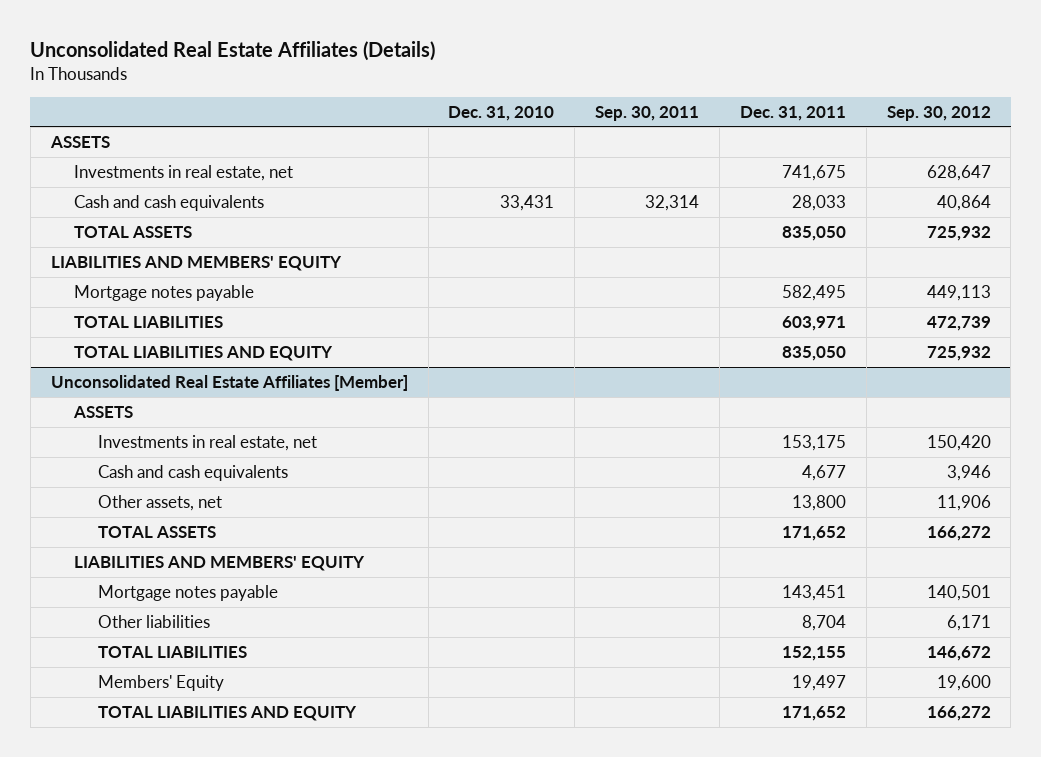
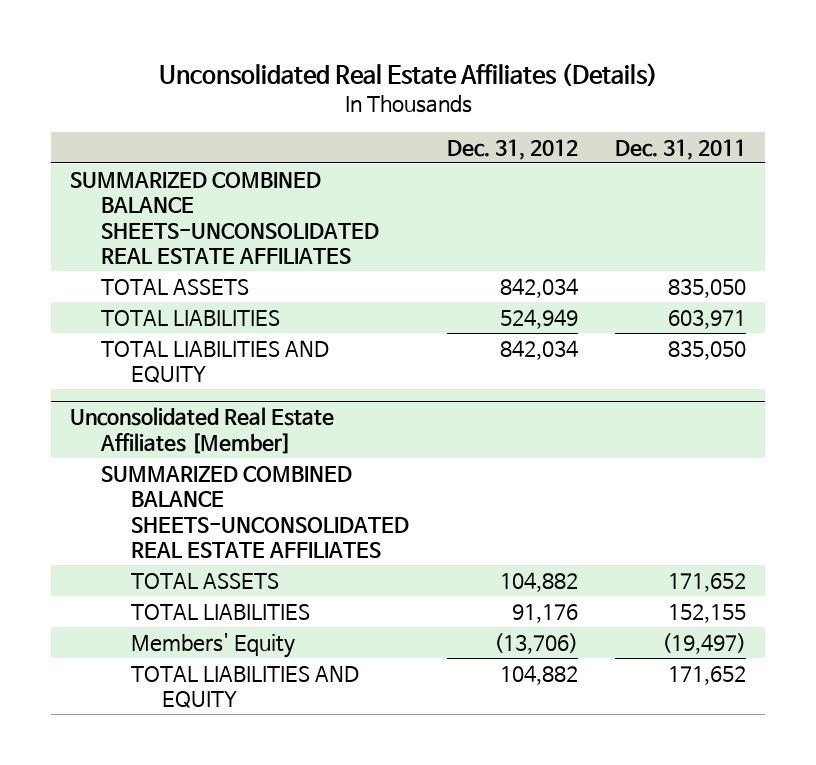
- | Dec. 31, 2010 | Sep. 30, 2011 | Dec. 31, 2011 | Sep. 30, 2012
+ | Dec. 31, 2012 | Dec. 31, 2011
- ASSETS
- Investments in real estate, net | | | 741,675 | 628,647
- Cash and cash equivalents | 33,431 | 32,314 | 28,033 | 40,864
+ SUMMARIZED COMBINED BALANCE SHEETS-UNCONSOLIDATED REAL ESTATE AFFILIATES
- LIABILITIES AND MEMBERS' EQUITY
- Mortgage notes payable | | | 582,495 | 449,113
@ Unconsolidated Real Estate Affiliates [Member]
- ASSETS
- Investments in real estate, net | | | 153,175 | 150,420
- Cash and cash equivalents | | | 4,677 | 3,946
- Other assets, net | | | 13,800 | 11,906
+ SUMMARIZED COMBINED BALANCE SHEETS-UNCONSOLIDATED REAL ESTATE AFFILIATES
- LIABILITIES AND MEMBERS' EQUITY
- Mortgage notes payable | | | 143,451 | 140,501
- Other liabilities | | | 8,704 | 6,171
- Members' Equity | | | 19,497 | 19,600
+ Members' Equity | (13,706) | (19,497)

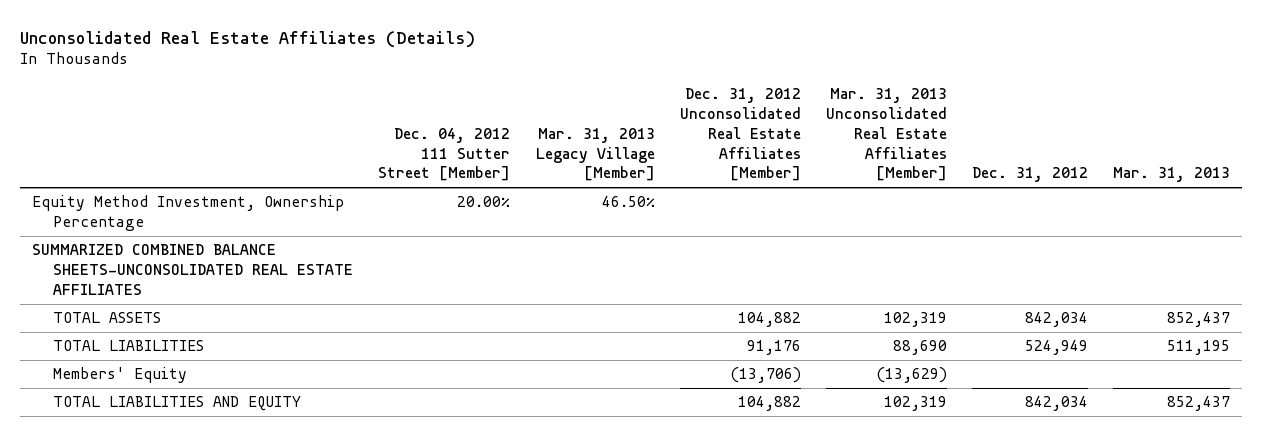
- | Dec. 31, 2012 | Dec. 31, 2011
+ | Dec. 04, 2012 111 Sutter Street [Member] | Mar. 31, 2013 Legacy Village [Member] | Dec. 31, 2012 Unconsolidated Real Estate Affiliates [Member] | Mar. 31, 2013 Unconsolidated Real Estate Affiliates [Member] | Dec. 31, 2012 | Mar. 31, 2013
+ Equity Method Investment, Ownership Percentage | 20.00% | 46.50% | | | |
+ Members' Equity | | | (13,706) | (13,629) | |
- Unconsolidated Real Estate Affiliates [Member]
- SUMMARIZED COMBINED BALANCE SHEETS-UNCONSOLIDATED REAL ESTATE AFFILIATES
- TOTAL ASSETS | 104,882 | 171,652
- TOTAL LIABILITIES | 91,176 | 152,155
- Members' Equity | (13,706) | (19,497)
- TOTAL LIABILITIES AND EQUITY | 104,882 | 171,652

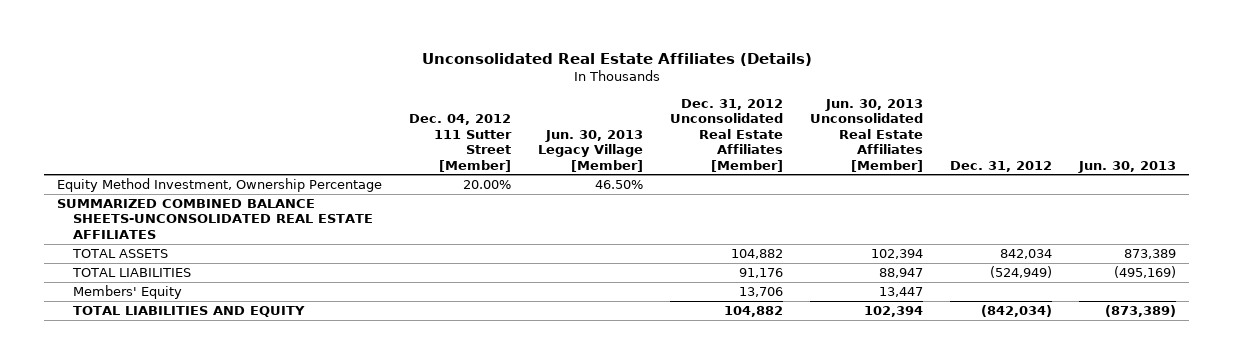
- | Dec. 04, 2012 111 Sutter Street [Member] | Mar. 31, 2013 Legacy Village [Member] | Dec. 31, 2012 Unconsolidated Real Estate Affiliates [Member] | Mar. 31, 2013 Unconsolidated Real Estate Affiliates [Member] | Dec. 31, 2012 | Mar. 31, 2013
+ | Dec. 04, 2012 111 Sutter Street [Member] | Jun. 30, 2013 Legacy Village [Member] | Dec. 31, 2012 Unconsolidated Real Estate Affiliates [Member] | Jun. 30, 2013 Unconsolidated Real Estate Affiliates [Member] | Dec. 31, 2012 | Jun. 30, 2013
- TOTAL LIABILITIES | | | 91,176 | 88,690 | 524,949 | 511,195
- Members' Equity | | | (13,706) | (13,629) | |
- TOTAL LIABILITIES AND EQUITY | | | 104,882 | 102,319 | 842,034 | 852,437
+ TOTAL LIABILITIES | | | 91,176 | 88,947 | (524,949) | (495,169)
+ Members' Equity | | | 13,706 | 13,447 | |
+ TOTAL LIABILITIES AND EQUITY | | | 104,882 | 102,394 | (842,034) | (873,389)

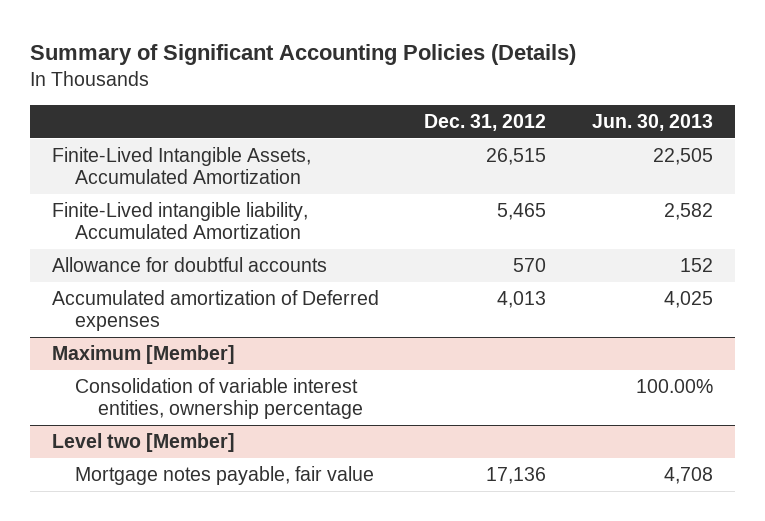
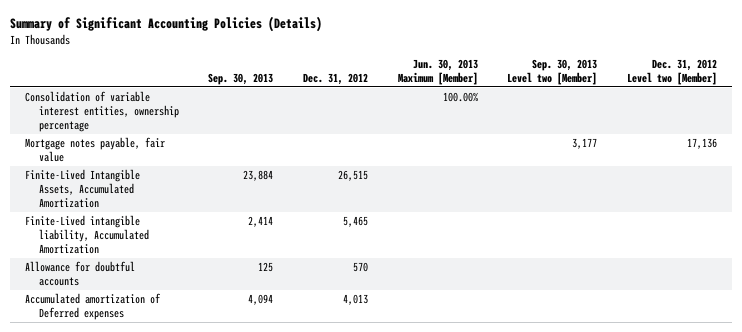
- | Dec. 31, 2012 | Jun. 30, 2013
+ | Sep. 30, 2013 | Dec. 31, 2012 | Jun. 30, 2013 Maximum [Member] | Sep. 30, 2013 Level two [Member] | Dec. 31, 2012 Level two [Member]
+ Consolidation of variable interest entities, ownership percentage | | | 100.00% | |
+ Mortgage notes payable, fair value | | | | 3,177 | 17,136
- Maximum [Member]
- Consolidation of variable interest entities, ownership percentage | | 100.00%
- Level two [Member]
- Mortgage notes payable, fair value | 17,136 | 4,708

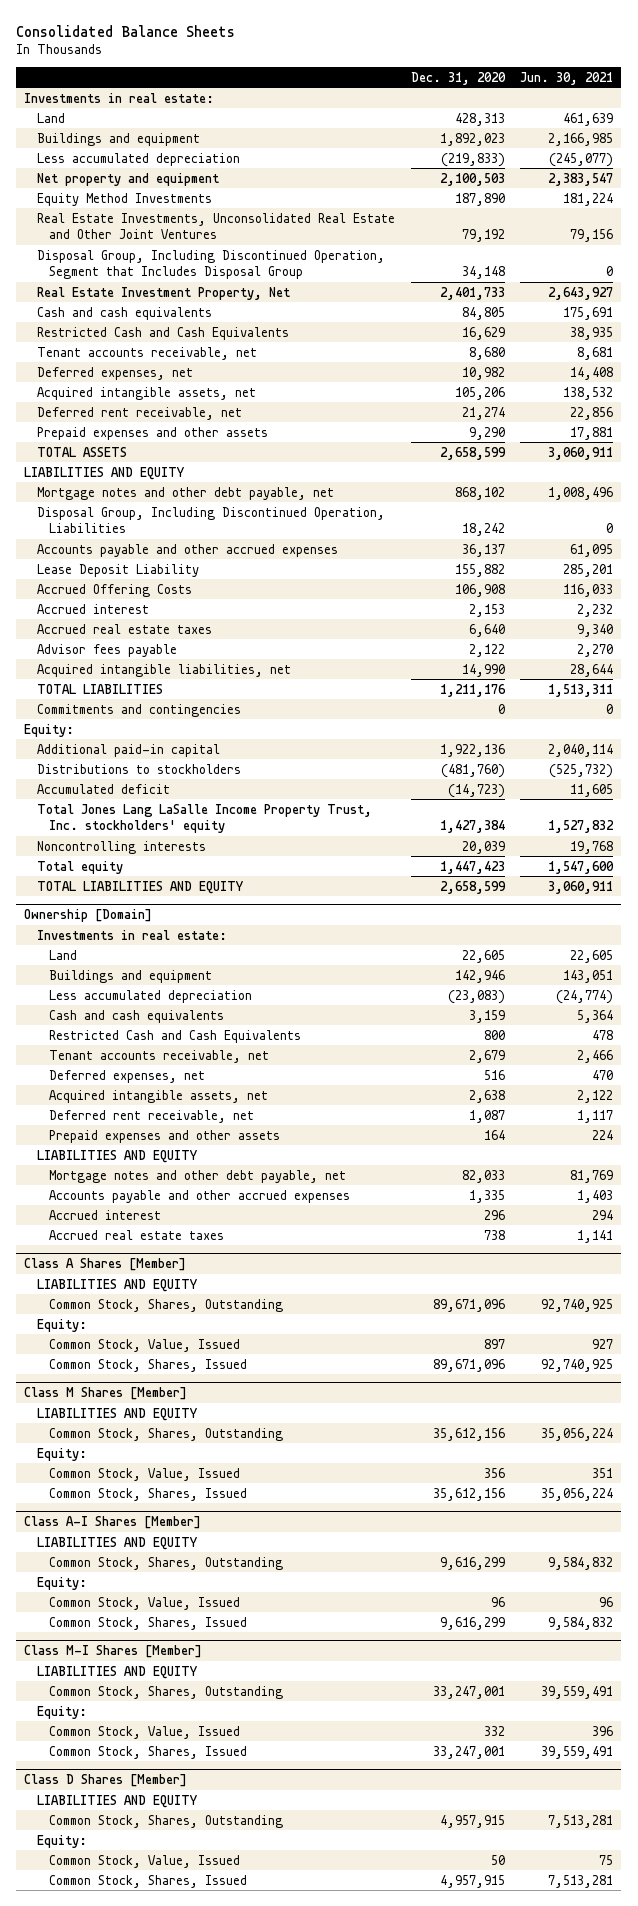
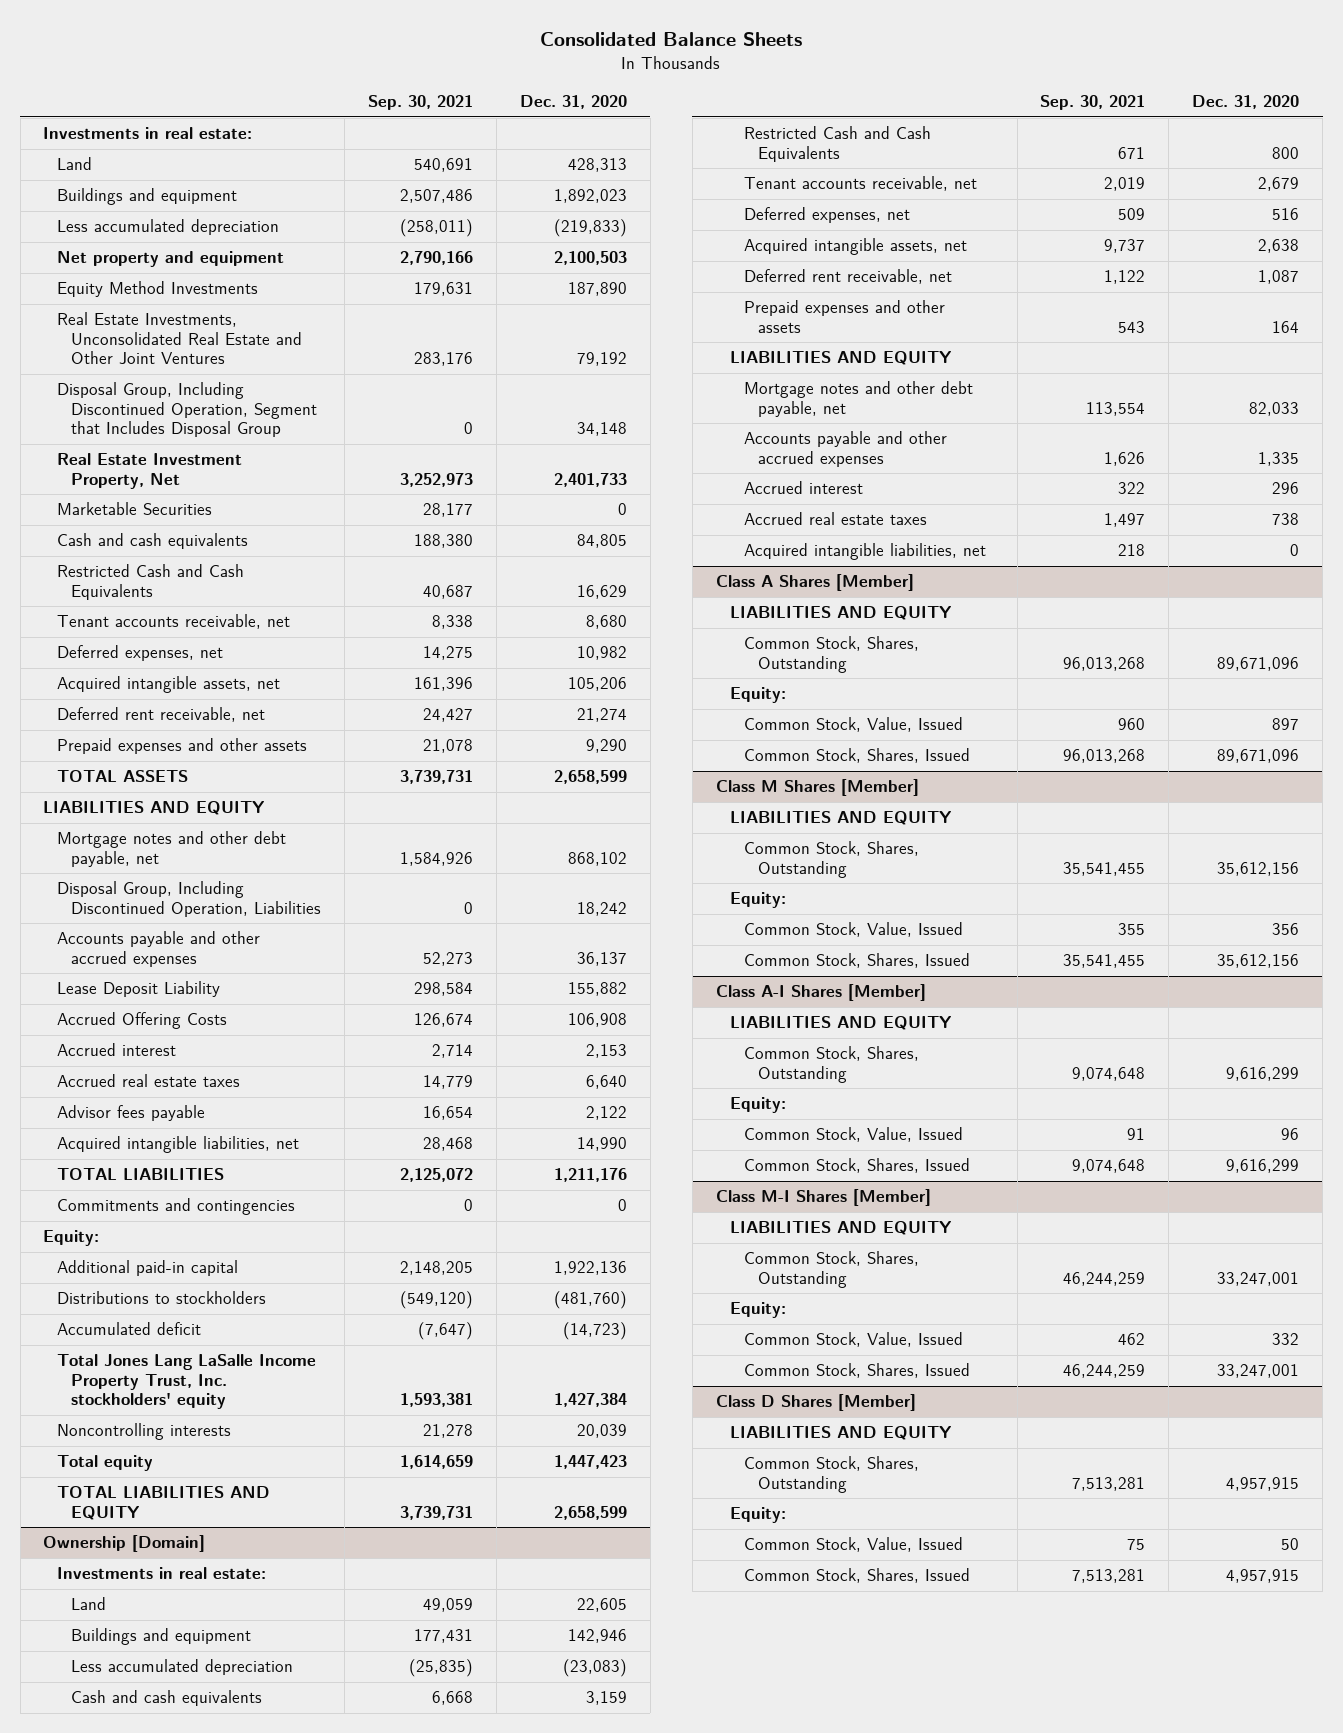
- | Dec. 31, 2020 | Jun. 30, 2021
+ | Sep. 30, 2021 | Dec. 31, 2020
+ Marketable Securities | 28,177 | 0
@ Ownership [Domain]
+ Acquired intangible liabilities, net | 218 | 0

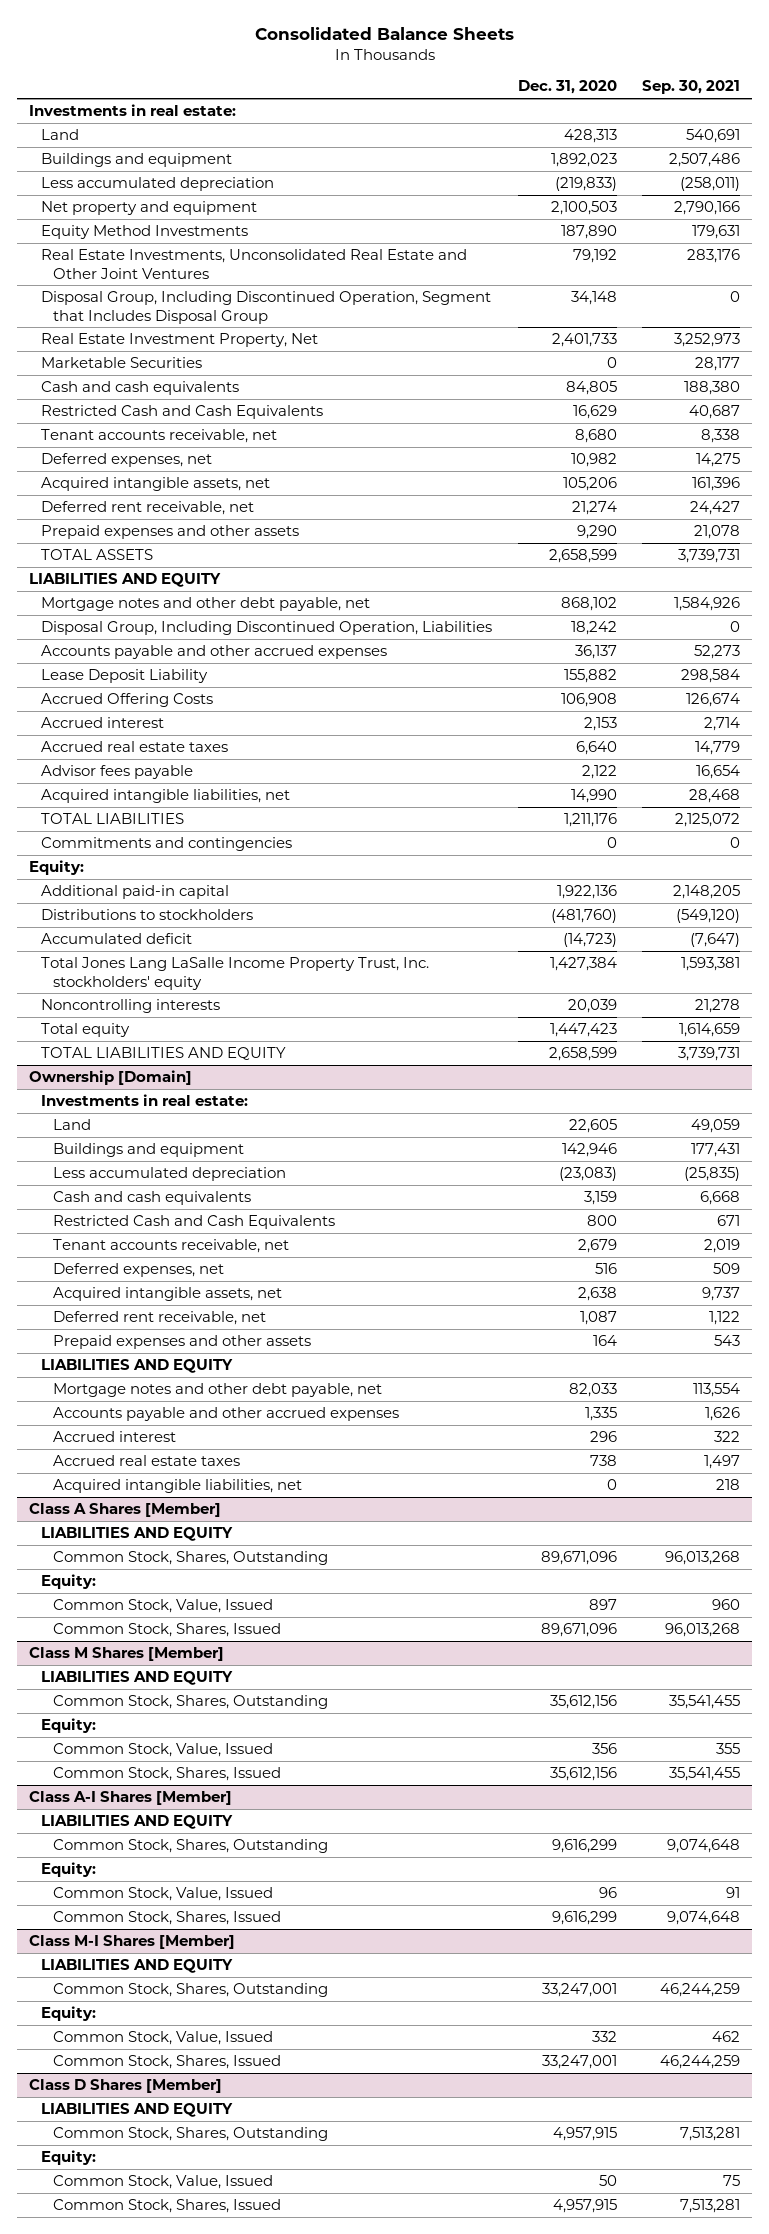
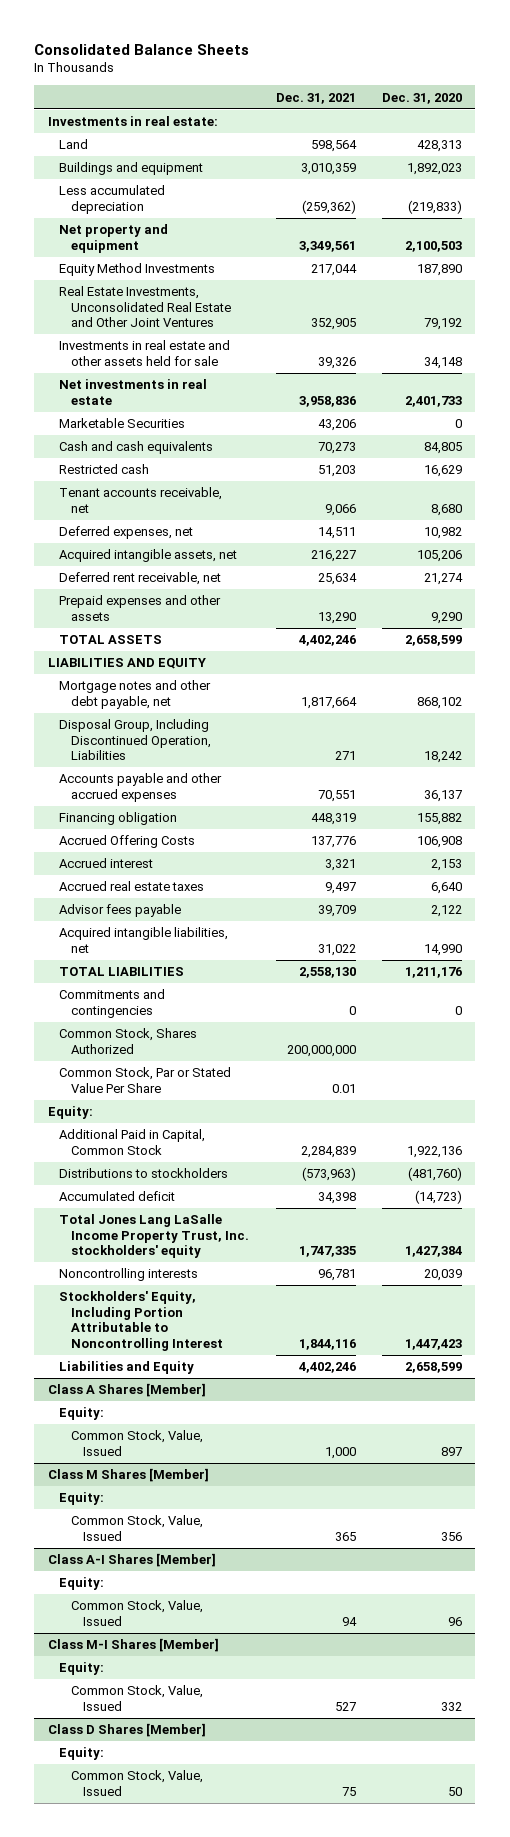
- | Dec. 31, 2020 | Sep. 30, 2021
+ | Dec. 31, 2021 | Dec. 31, 2020
- Disposal Group, Including Discontinued Operation, Segment that Includes Disposal Group | 34,148 | 0
- Real Estate Investment Property, Net | 2,401,733 | 3,252,973
+ Investments in real estate and other assets held for sale | 39,326 | 34,148
+ Net investments in real estate | 3,958,836 | 2,401,733
- Restricted Cash and Cash Equivalents | 16,629 | 40,687
+ Restricted cash | 51,203 | 16,629
- Lease Deposit Liability | 155,882 | 298,584
+ Financing obligation | 448,319 | 155,882
+ Common Stock, Shares Authorized | 200,000,000 |
+ Common Stock, Par or Stated Value Per Share | 0.01 |
- Additional paid-in capital | 1,922,136 | 2,148,205
+ Additional Paid in Capital, Common Stock | 2,284,839 | 1,922,136
- Total equity | 1,447,423 | 1,614,659
- TOTAL LIABILITIES AND EQUITY | 2,658,599 | 3,739,731
- Ownership [Domain]
- Investments in real estate:
- Land | 22,605 | 49,059
- Buildings and equipment | 142,946 | 177,431
- Less accumulated depreciation | (23,083) | (25,835)
- Cash and cash equivalents | 3,159 | 6,668
- Restricted Cash and Cash Equivalents | 800 | 671
- Tenant accounts receivable, net | 2,679 | 2,019
- Deferred expenses, net | 516 | 509
- Acquired intangible assets, net | 2,638 | 9,737
- Deferred rent receivable, net | 1,087 | 1,122
- Prepaid expenses and other assets | 164 | 543
- LIABILITIES AND EQUITY
- Mortgage notes and other debt payable, net | 82,033 | 113,554
- Accounts payable and other accrued expenses | 1,335 | 1,626
- Accrued interest | 296 | 322
- Accrued real estate taxes | 738 | 1,497
- Acquired intangible liabilities, net | 0 | 218
+ Stockholders' Equity, Including Portion Attributable to Noncontrolling Interest | 1,844,116 | 1,447,423
+ Liabilities and Equity | 4,402,246 | 2,658,599
@ Class A Shares [Member]
- LIABILITIES AND EQUITY
- Common Stock, Shares, Outstanding | 89,671,096 | 96,013,268
- Common Stock, Shares, Issued | 89,671,096 | 96,013,268
@ Class M Shares [Member]
- LIABILITIES AND EQUITY
- Common Stock, Shares, Outstanding | 35,612,156 | 35,541,455
- Common Stock, Shares, Issued | 35,612,156 | 35,541,455
@ Class A-I Shares [Member]
- LIABILITIES AND EQUITY
- Common Stock, Shares, Outstanding | 9,616,299 | 9,074,648
- Common Stock, Shares, Issued | 9,616,299 | 9,074,648
@ Class M-I Shares [Member]
- LIABILITIES AND EQUITY
- Common Stock, Shares, Outstanding | 33,247,001 | 46,244,259
- Common Stock, Shares, Issued | 33,247,001 | 46,244,259
@ Class D Shares [Member]
- LIABILITIES AND EQUITY
- Common Stock, Shares, Outstanding | 4,957,915 | 7,513,281
- Common Stock, Shares, Issued | 4,957,915 | 7,513,281

